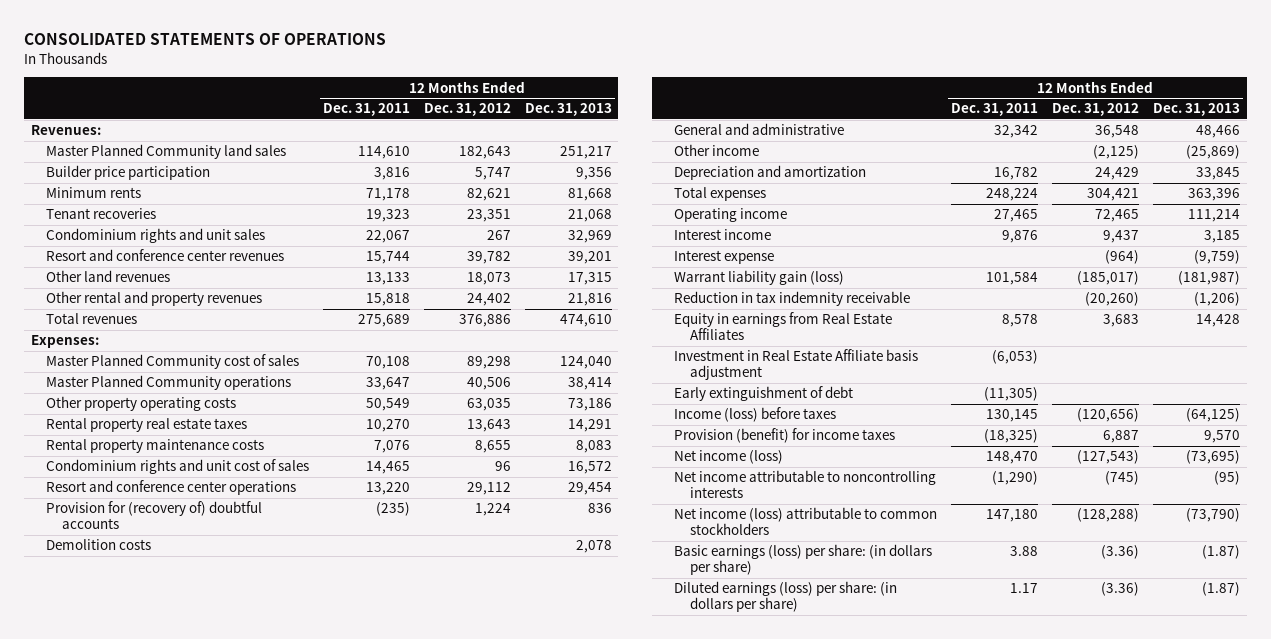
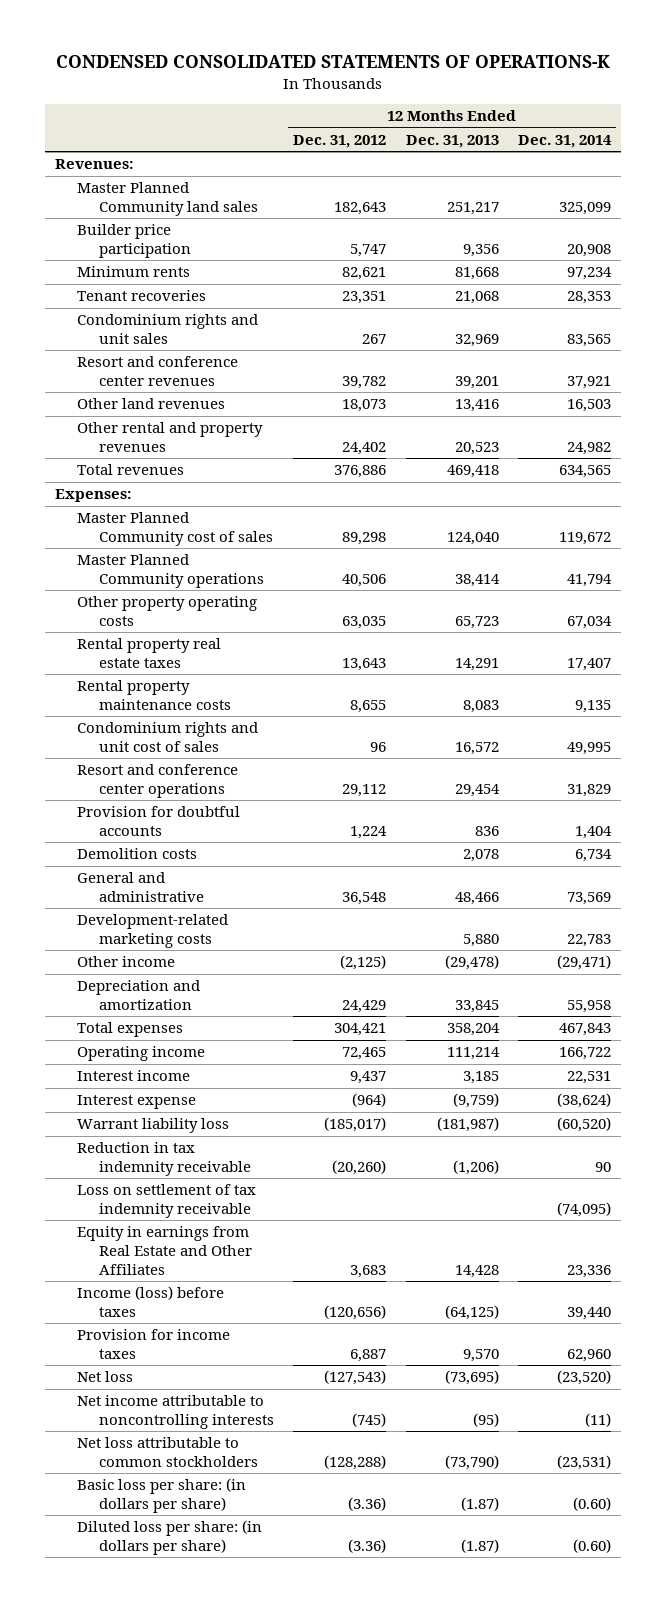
- CONSOLIDATED STATEMENTS OF OPERATIONS
+ CONDENSED CONSOLIDATED STATEMENTS OF OPERATIONS-K
- | 12 Months Ended Dec. 31, 2011 | 12 Months Ended Dec. 31, 2012 | 12 Months Ended Dec. 31, 2013
+ | 12 Months Ended Dec. 31, 2012 | 12 Months Ended Dec. 31, 2013 | 12 Months Ended Dec. 31, 2014
- Other land revenues | 13,133 | 18,073 | 17,315
- Other rental and property revenues | 15,818 | 24,402 | 21,816
- Total revenues | 275,689 | 376,886 | 474,610
+ Other land revenues | 18,073 | 13,416 | 16,503
+ Other rental and property revenues | 24,402 | 20,523 | 24,982
+ Total revenues | 376,886 | 469,418 | 634,565
- Other property operating costs | 50,549 | 63,035 | 73,186
+ Other property operating costs | 63,035 | 65,723 | 67,034
- Provision for (recovery of) doubtful accounts | (235) | 1,224 | 836
+ Provision for doubtful accounts | 1,224 | 836 | 1,404
- Other income | | (2,125) | (25,869)
+ Development-related marketing costs | | 5,880 | 22,783
+ Other income | (2,125) | (29,478) | (29,471)
- Total expenses | 248,224 | 304,421 | 363,396
+ Total expenses | 304,421 | 358,204 | 467,843
- Warrant liability gain (loss) | 101,584 | (185,017) | (181,987)
+ Warrant liability loss | (185,017) | (181,987) | (60,520)
- Equity in earnings from Real Estate Affiliates | 8,578 | 3,683 | 14,428
- Investment in Real Estate Affiliate basis adjustment | (6,053) | |
- Early extinguishment of debt | (11,305) | |
+ Loss on settlement of tax indemnity receivable | | | (74,095)
+ Equity in earnings from Real Estate and Other Affiliates | 3,683 | 14,428 | 23,336
- Provision (benefit) for income taxes | (18,325) | 6,887 | 9,570
- Net income (loss) | 148,470 | (127,543) | (73,695)
+ Provision for income taxes | 6,887 | 9,570 | 62,960
+ Net loss | (127,543) | (73,695) | (23,520)
- Net income (loss) attributable to common stockholders | 147,180 | (128,288) | (73,790)
- Basic earnings (loss) per share: (in dollars per share) | 3.88 | (3.36) | (1.87)
- Diluted earnings (loss) per share: (in dollars per share) | 1.17 | (3.36) | (1.87)
+ Net loss attributable to common stockholders | (128,288) | (73,790) | (23,531)
+ Basic loss per share: (in dollars per share) | (3.36) | (1.87) | (0.60)
+ Diluted loss per share: (in dollars per share) | (3.36) | (1.87) | (0.60)

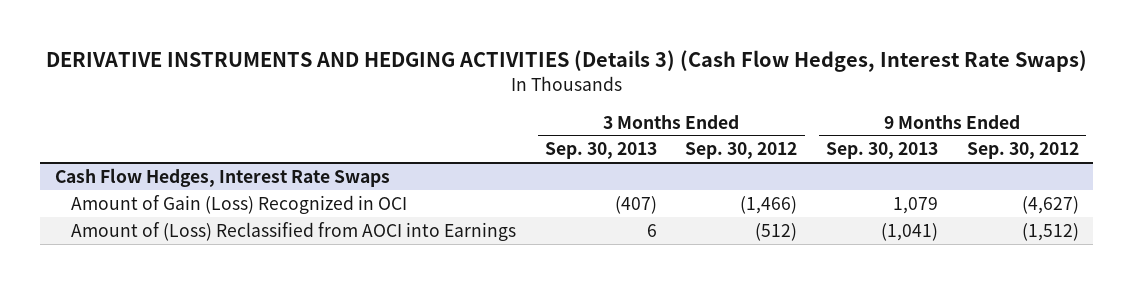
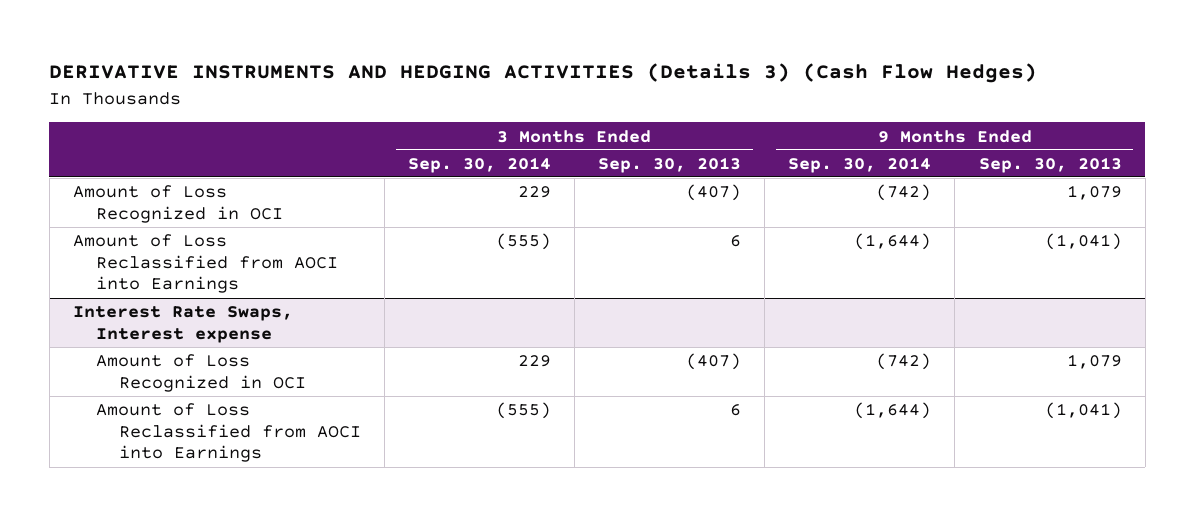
- DERIVATIVE INSTRUMENTS AND HEDGING ACTIVITIES (Details 3) (Cash Flow Hedges, Interest Rate Swaps)
+ DERIVATIVE INSTRUMENTS AND HEDGING ACTIVITIES (Details 3) (Cash Flow Hedges)
- | 3 Months Ended Sep. 30, 2013 | 3 Months Ended Sep. 30, 2012 | 9 Months Ended Sep. 30, 2013 | 9 Months Ended Sep. 30, 2012
+ | 3 Months Ended Sep. 30, 2014 | 3 Months Ended Sep. 30, 2013 | 9 Months Ended Sep. 30, 2014 | 9 Months Ended Sep. 30, 2013
- Cash Flow Hedges, Interest Rate Swaps
- Amount of Gain (Loss) Recognized in OCI | (407) | (1,466) | 1,079 | (4,627)
- Amount of (Loss) Reclassified from AOCI into Earnings | 6 | (512) | (1,041) | (1,512)
+ Amount of Loss Recognized in OCI | 229 | (407) | (742) | 1,079
+ Amount of Loss Reclassified from AOCI into Earnings | (555) | 6 | (1,644) | (1,041)
+ Interest Rate Swaps, Interest expense
+ Amount of Loss Recognized in OCI | 229 | (407) | (742) | 1,079
+ Amount of Loss Reclassified from AOCI into Earnings | (555) | 6 | (1,644) | (1,041)

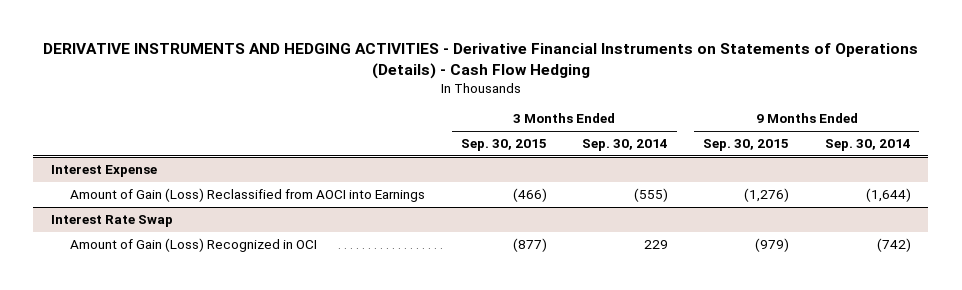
- DERIVATIVE INSTRUMENTS AND HEDGING ACTIVITIES (Details 3) (Cash Flow Hedges)
+ DERIVATIVE INSTRUMENTS AND HEDGING ACTIVITIES - Derivative Financial Instruments on Statements of Operations (Details) - Cash Flow Hedging
- | 3 Months Ended Sep. 30, 2014 | 3 Months Ended Sep. 30, 2013 | 9 Months Ended Sep. 30, 2014 | 9 Months Ended Sep. 30, 2013
+ | 3 Months Ended Sep. 30, 2015 | 3 Months Ended Sep. 30, 2014 | 9 Months Ended Sep. 30, 2015 | 9 Months Ended Sep. 30, 2014
- Amount of Loss Recognized in OCI | 229 | (407) | (742) | 1,079
- Amount of Loss Reclassified from AOCI into Earnings | (555) | 6 | (1,644) | (1,041)
- Interest Rate Swaps, Interest expense
- Amount of Loss Recognized in OCI | 229 | (407) | (742) | 1,079
- Amount of Loss Reclassified from AOCI into Earnings | (555) | 6 | (1,644) | (1,041)
+ Interest Expense
+ Amount of Gain (Loss) Reclassified from AOCI into Earnings | (466) | (555) | (1,276) | (1,644)
+ Interest Rate Swap
+ Amount of Gain (Loss) Recognized in OCI | (877) | 229 | (979) | (742)

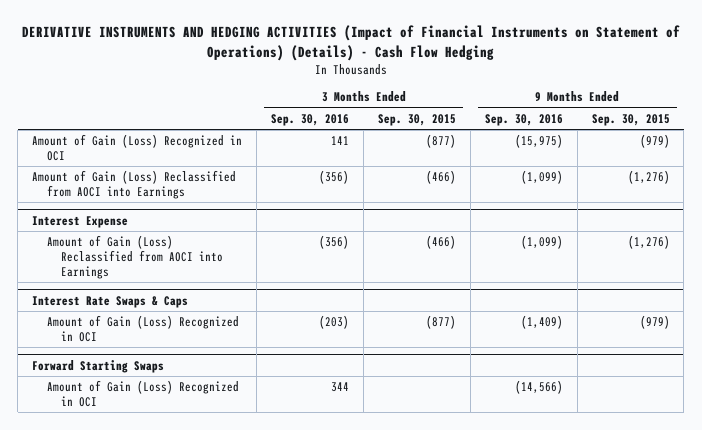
- DERIVATIVE INSTRUMENTS AND HEDGING ACTIVITIES - Derivative Financial Instruments on Statements of Operations (Details) - Cash Flow Hedging
+ DERIVATIVE INSTRUMENTS AND HEDGING ACTIVITIES (Impact of Financial Instruments on Statement of Operations) (Details) - Cash Flow Hedging
- | 3 Months Ended Sep. 30, 2015 | 3 Months Ended Sep. 30, 2014 | 9 Months Ended Sep. 30, 2015 | 9 Months Ended Sep. 30, 2014
+ | 3 Months Ended Sep. 30, 2016 | 3 Months Ended Sep. 30, 2015 | 9 Months Ended Sep. 30, 2016 | 9 Months Ended Sep. 30, 2015
+ Amount of Gain (Loss) Recognized in OCI | 141 | (877) | (15,975) | (979)
+ Amount of Gain (Loss) Reclassified from AOCI into Earnings | (356) | (466) | (1,099) | (1,276)
- Interest Rate Swap
+ Interest Rate Swaps & Caps
+ Forward Starting Swaps
+ Amount of Gain (Loss) Recognized in OCI | 344 | | (14,566) |

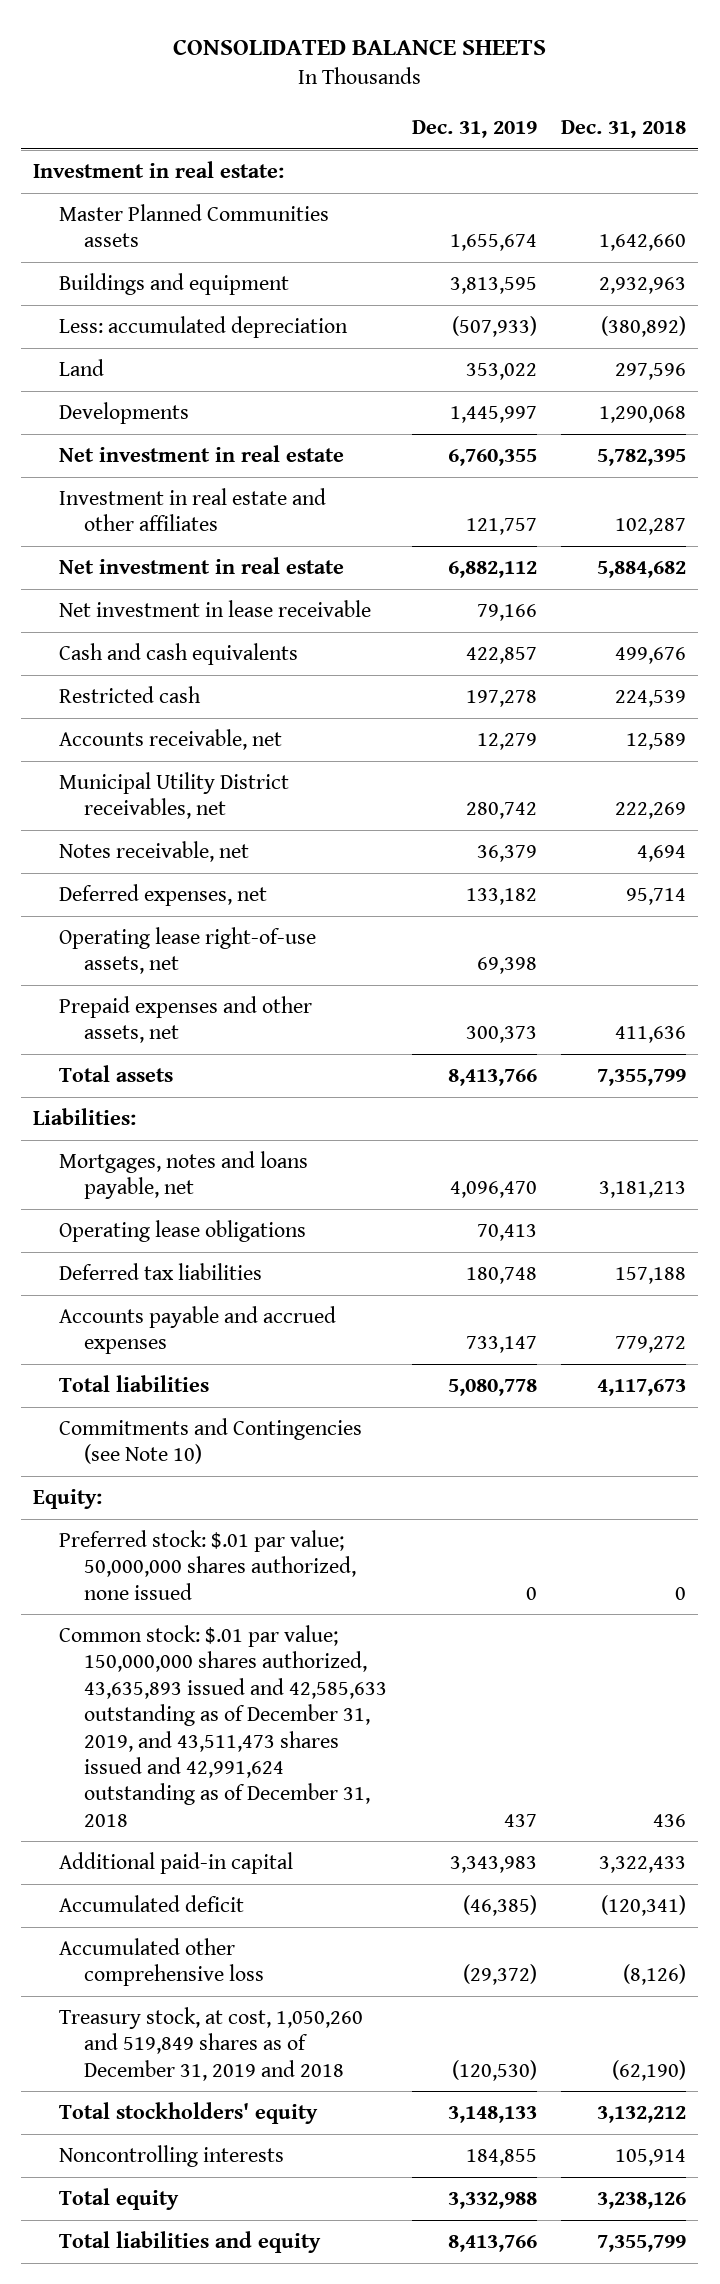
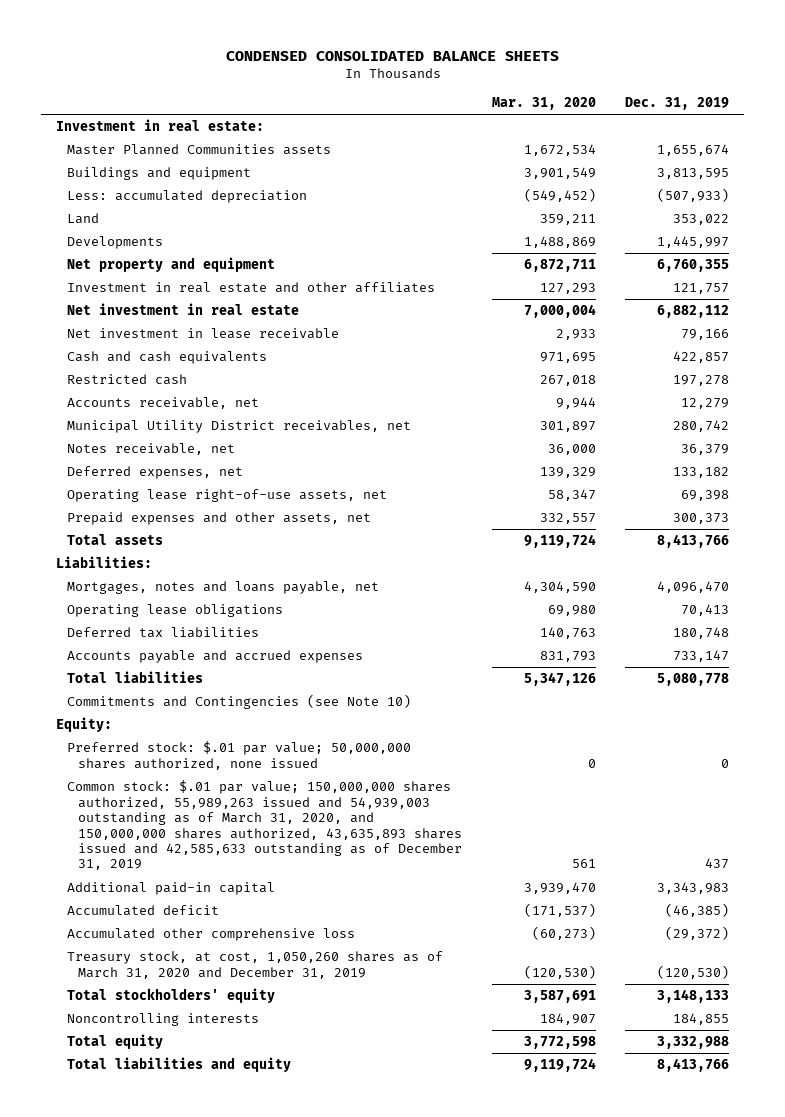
- CONSOLIDATED BALANCE SHEETS
+ CONDENSED CONSOLIDATED BALANCE SHEETS
- | Dec. 31, 2019 | Dec. 31, 2018
+ | Mar. 31, 2020 | Dec. 31, 2019
- Net investment in real estate | 6,760,355 | 5,782,395
+ Net property and equipment | 6,872,711 | 6,760,355
- Common stock: $.01 par value; 150,000,000 shares authorized, 43,635,893 issued and 42,585,633 outstanding as of December 31, 2019, and 43,511,473 shares issued and 42,991,624 outstanding as of December 31, 2018 | 437 | 436
+ Common stock: $.01 par value; 150,000,000 shares authorized, 55,989,263 issued and 54,939,003 outstanding as of March 31, 2020, and 150,000,000 shares authorized, 43,635,893 shares issued and 42,585,633 outstanding as of December 31, 2019 | 561 | 437
- Treasury stock, at cost, 1,050,260 and 519,849 shares as of December 31, 2019 and 2018 | (120,530) | (62,190)
+ Treasury stock, at cost, 1,050,260 shares as of March 31, 2020 and December 31, 2019 | (120,530) | (120,530)

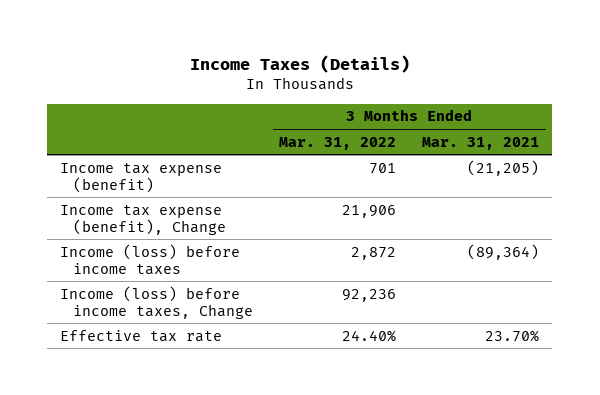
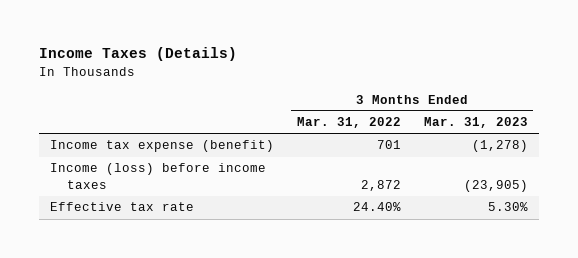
- | 3 Months Ended Mar. 31, 2022 | 3 Months Ended Mar. 31, 2021
+ | 3 Months Ended Mar. 31, 2022 | 3 Months Ended Mar. 31, 2023
- Income tax expense (benefit), Change | 21,906 |
- Income (loss) before income taxes, Change | 92,236 |

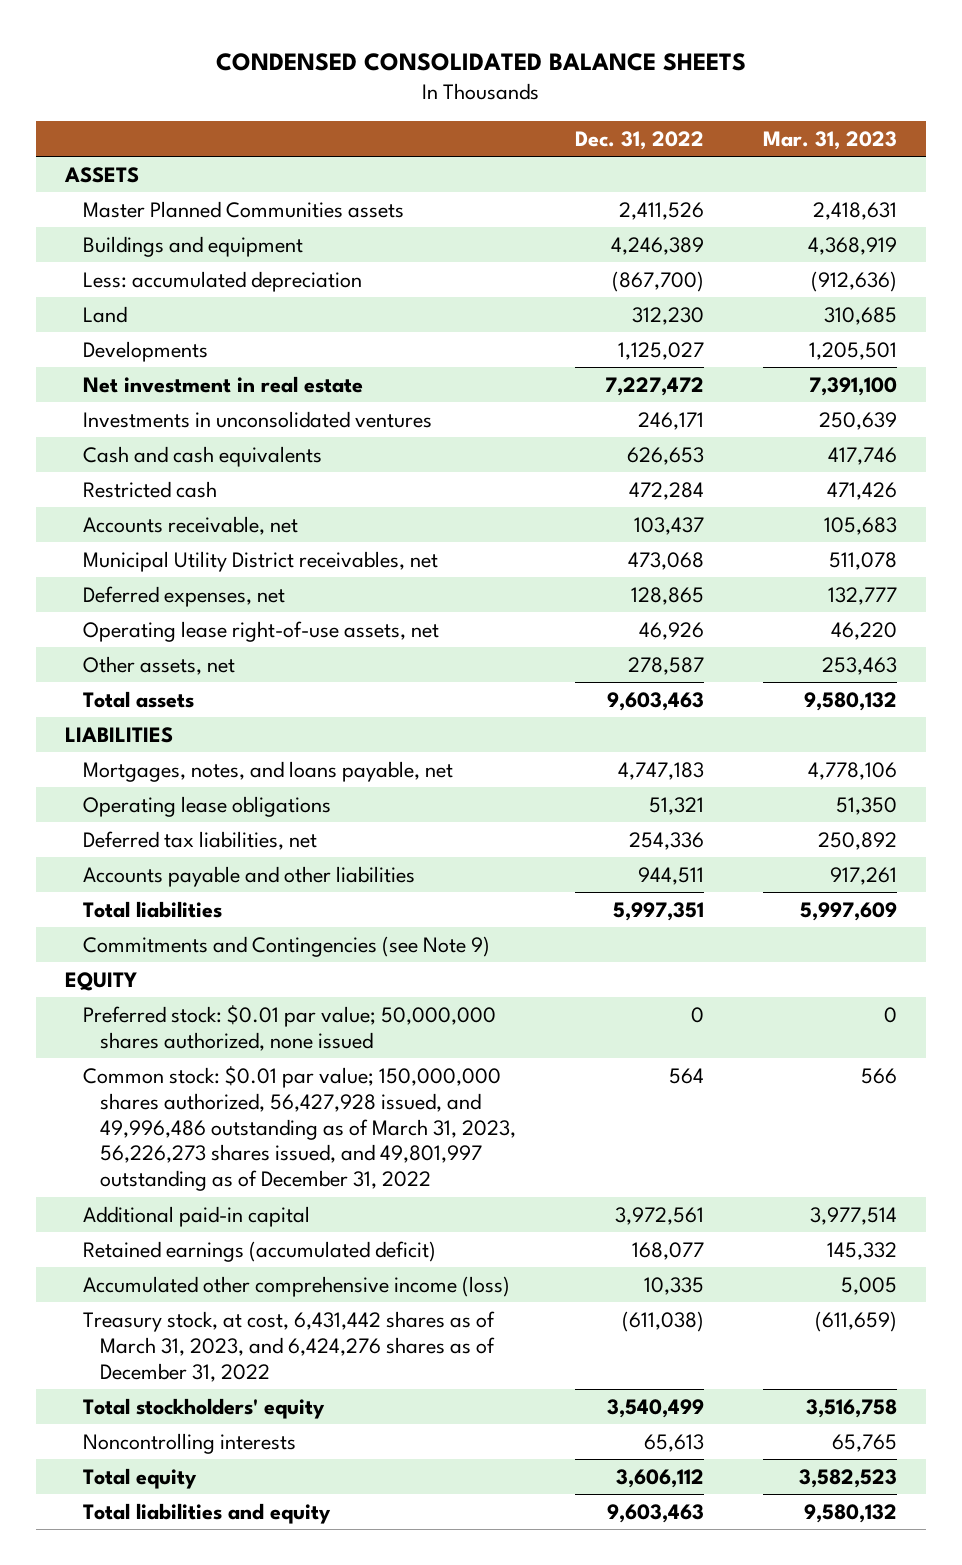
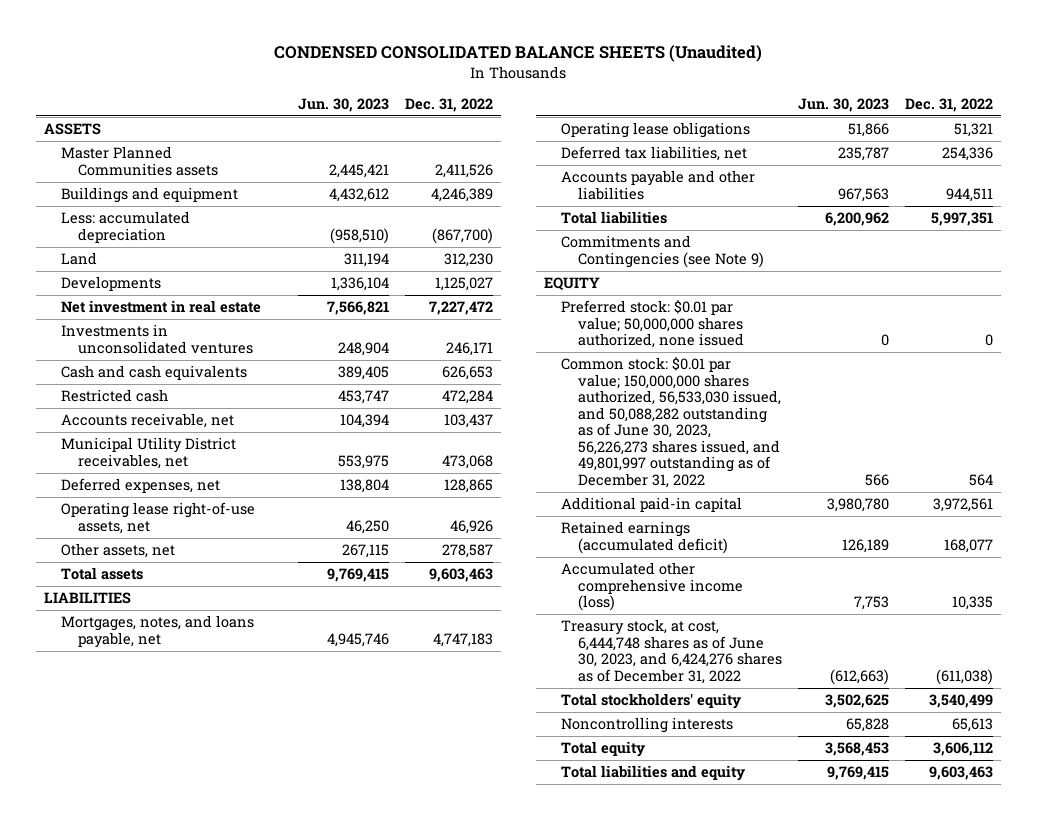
- CONDENSED CONSOLIDATED BALANCE SHEETS
+ CONDENSED CONSOLIDATED BALANCE SHEETS (Unaudited)
- | Dec. 31, 2022 | Mar. 31, 2023
+ | Jun. 30, 2023 | Dec. 31, 2022
- Common stock: $0.01 par value; 150,000,000 shares authorized, 56,427,928 issued, and 49,996,486 outstanding as of March 31, 2023, 56,226,273 shares issued, and 49,801,997 outstanding as of December 31, 2022 | 564 | 566
+ Common stock: $0.01 par value; 150,000,000 shares authorized, 56,533,030 issued, and 50,088,282 outstanding as of June 30, 2023, 56,226,273 shares issued, and 49,801,997 outstanding as of December 31, 2022 | 566 | 564
- Treasury stock, at cost, 6,431,442 shares as of March 31, 2023, and 6,424,276 shares as of December 31, 2022 | (611,038) | (611,659)
+ Treasury stock, at cost, 6,444,748 shares as of June 30, 2023, and 6,424,276 shares as of December 31, 2022 | (612,663) | (611,038)

